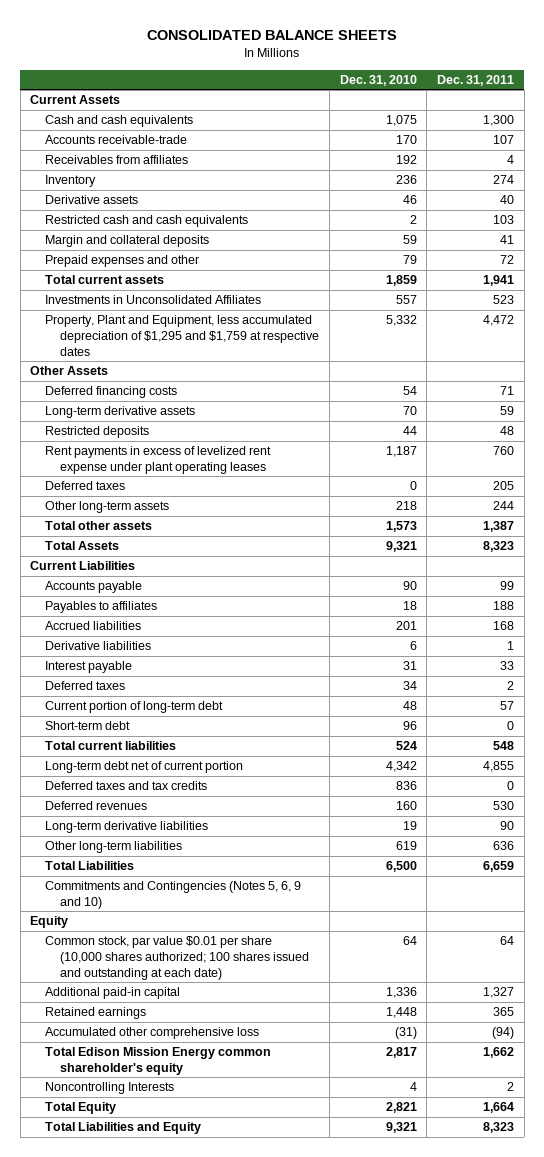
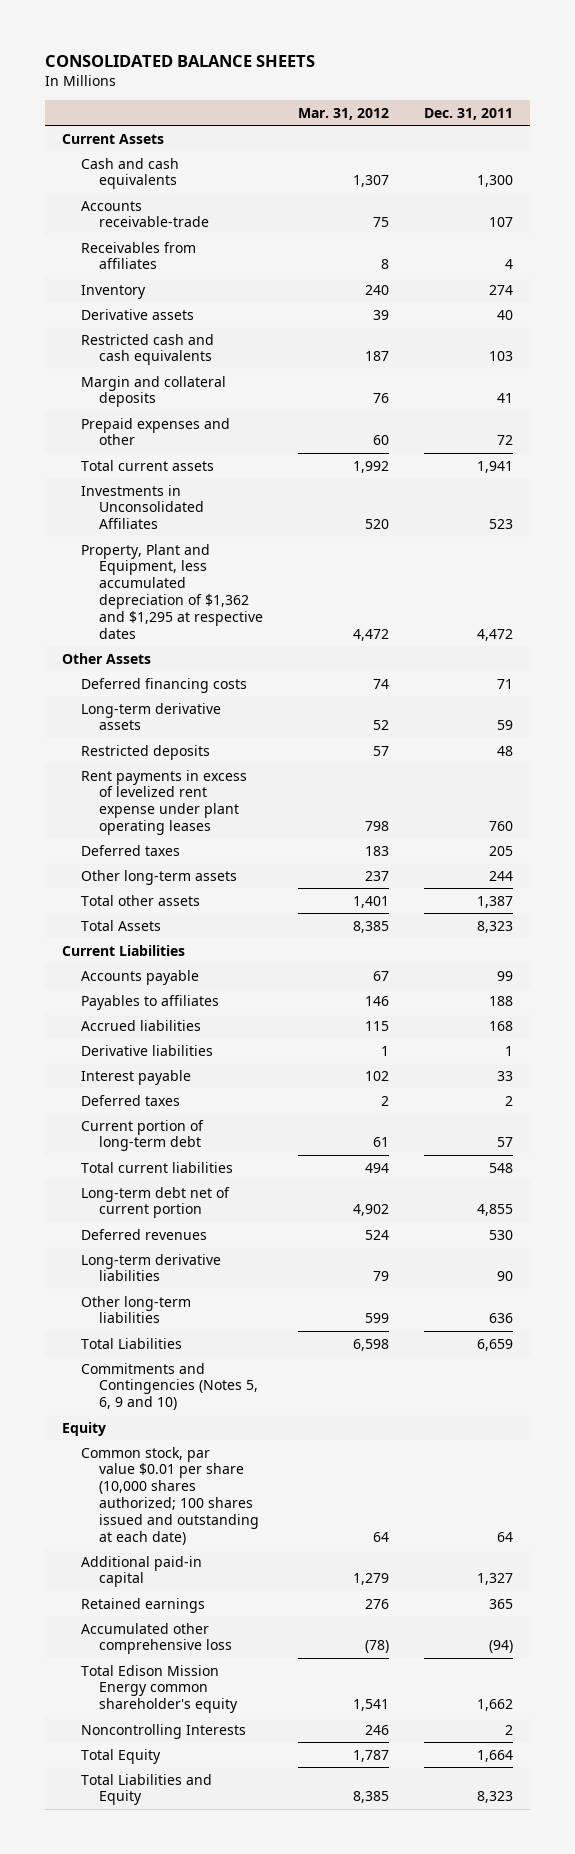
- | Dec. 31, 2010 | Dec. 31, 2011
+ | Mar. 31, 2012 | Dec. 31, 2011
- Property, Plant and Equipment, less accumulated depreciation of $1,295 and $1,759 at respective dates | 5,332 | 4,472
+ Property, Plant and Equipment, less accumulated depreciation of $1,362 and $1,295 at respective dates | 4,472 | 4,472
- Short-term debt | 96 | 0
- Deferred taxes and tax credits | 836 | 0

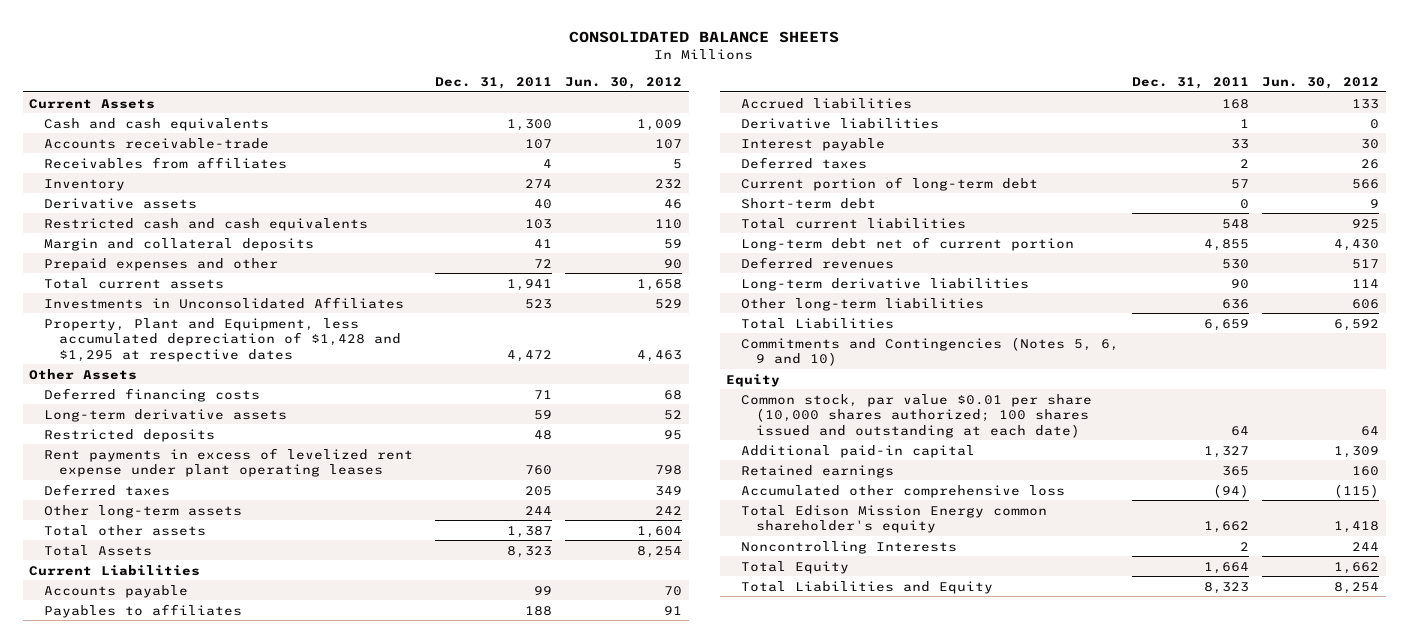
- | Mar. 31, 2012 | Dec. 31, 2011
+ | Dec. 31, 2011 | Jun. 30, 2012
- Property, Plant and Equipment, less accumulated depreciation of $1,362 and $1,295 at respective dates | 4,472 | 4,472
+ Property, Plant and Equipment, less accumulated depreciation of $1,428 and $1,295 at respective dates | 4,472 | 4,463
+ Short-term debt | 0 | 9

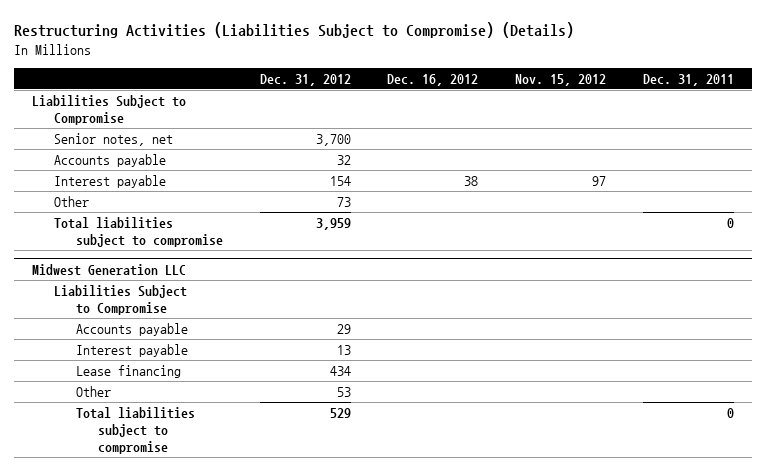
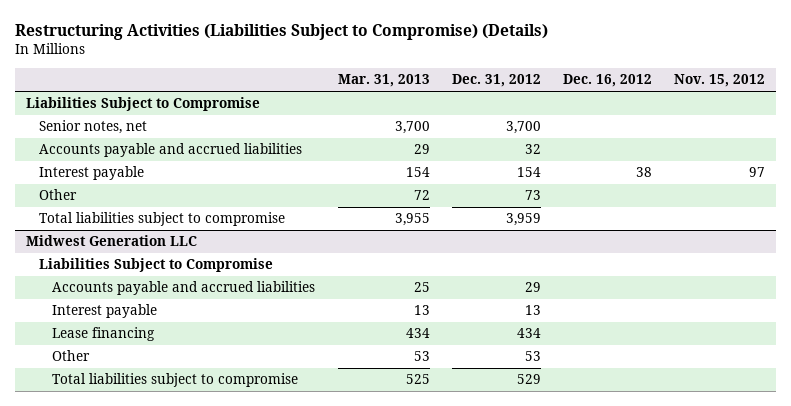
- | Dec. 31, 2012 | Dec. 16, 2012 | Nov. 15, 2012 | Dec. 31, 2011
+ | Mar. 31, 2013 | Dec. 31, 2012 | Dec. 16, 2012 | Nov. 15, 2012
- Accounts payable | 32 | | |
+ Accounts payable and accrued liabilities | 29 | 32 | |
@ Midwest Generation LLC
- Accounts payable | 29 | | |
+ Accounts payable and accrued liabilities | 25 | 29 | |

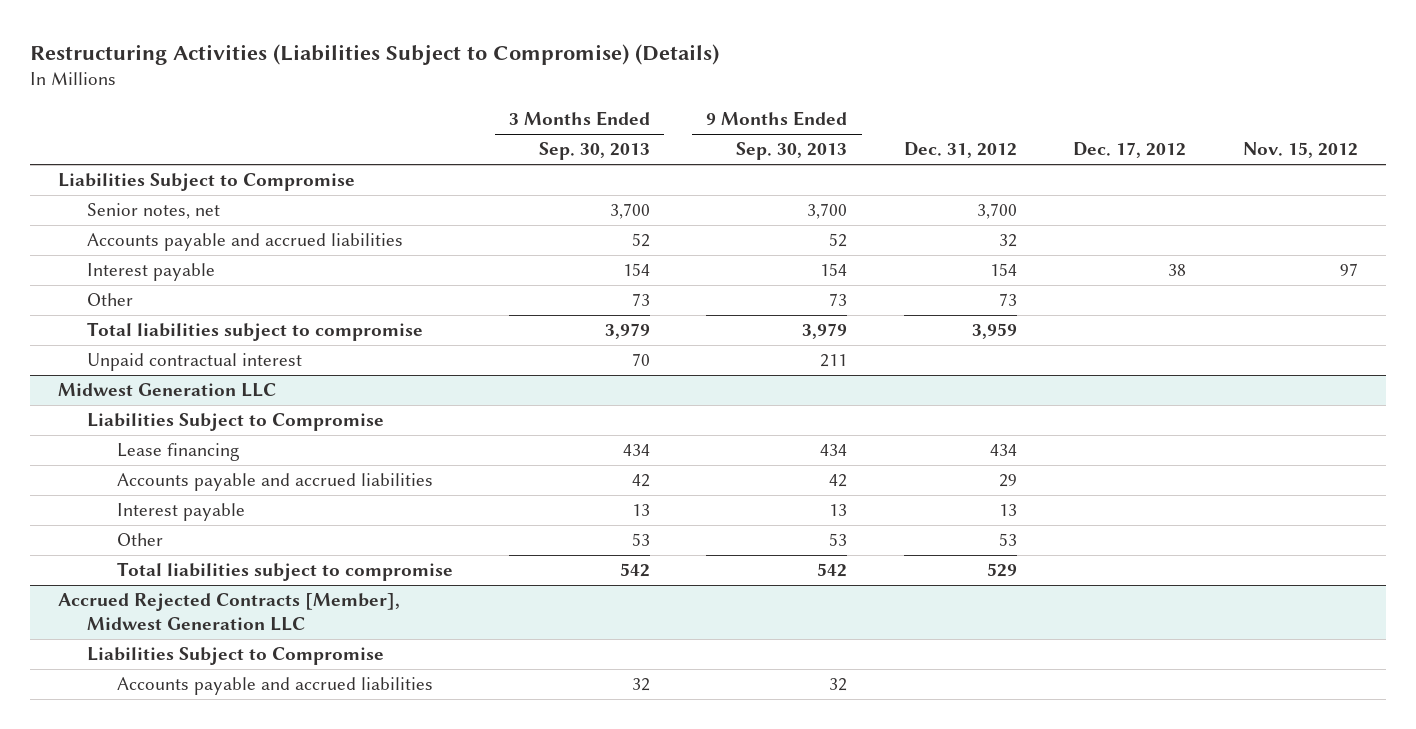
- | Mar. 31, 2013 | Dec. 31, 2012 | Dec. 16, 2012 | Nov. 15, 2012
+ | 3 Months Ended Sep. 30, 2013 | 9 Months Ended Sep. 30, 2013 | Dec. 31, 2012 | Dec. 17, 2012 | Nov. 15, 2012
+ Unpaid contractual interest | 70 | 211 | | |
@ Midwest Generation LLC
moved up: Lease financing | 434 | 434 | 434 | |
+ Accrued Rejected Contracts [Member], Midwest Generation LLC
+ Liabilities Subject to Compromise
+ Accounts payable and accrued liabilities | 32 | 32 | | |

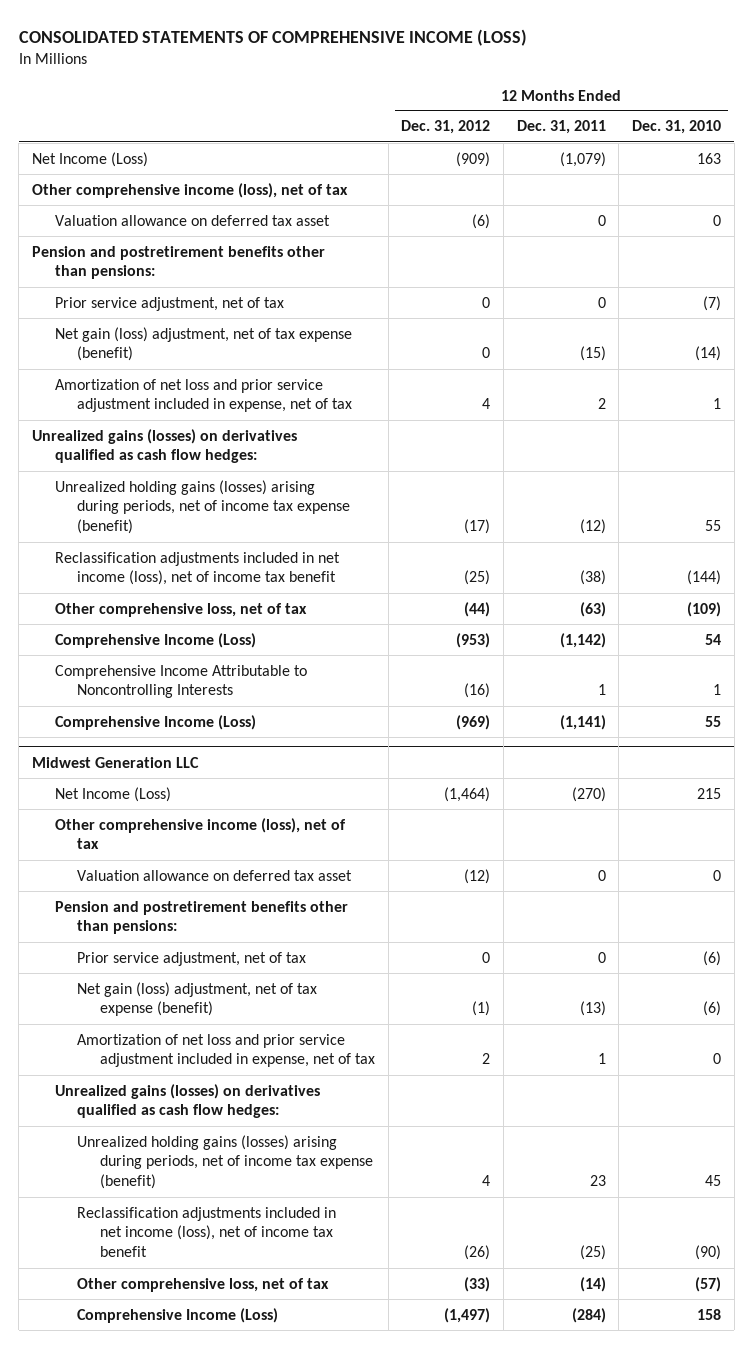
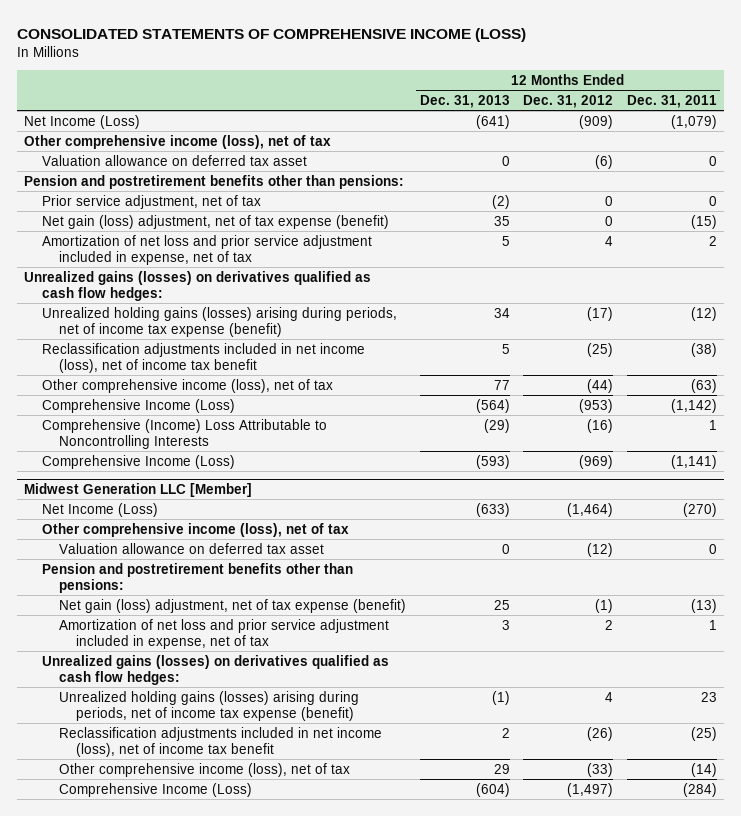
- | 12 Months Ended Dec. 31, 2012 | 12 Months Ended Dec. 31, 2011 | 12 Months Ended Dec. 31, 2010
+ | 12 Months Ended Dec. 31, 2013 | 12 Months Ended Dec. 31, 2012 | 12 Months Ended Dec. 31, 2011
- Other comprehensive loss, net of tax | (44) | (63) | (109)
+ Other comprehensive income (loss), net of tax | 77 | (44) | (63)
- Comprehensive Income Attributable to Noncontrolling Interests | (16) | 1 | 1
+ Comprehensive (Income) Loss Attributable to Noncontrolling Interests | (29) | (16) | 1
- Midwest Generation LLC
+ Midwest Generation LLC [Member]
- Prior service adjustment, net of tax | 0 | 0 | (6)
- Other comprehensive loss, net of tax | (33) | (14) | (57)
+ Other comprehensive income (loss), net of tax | 29 | (33) | (14)

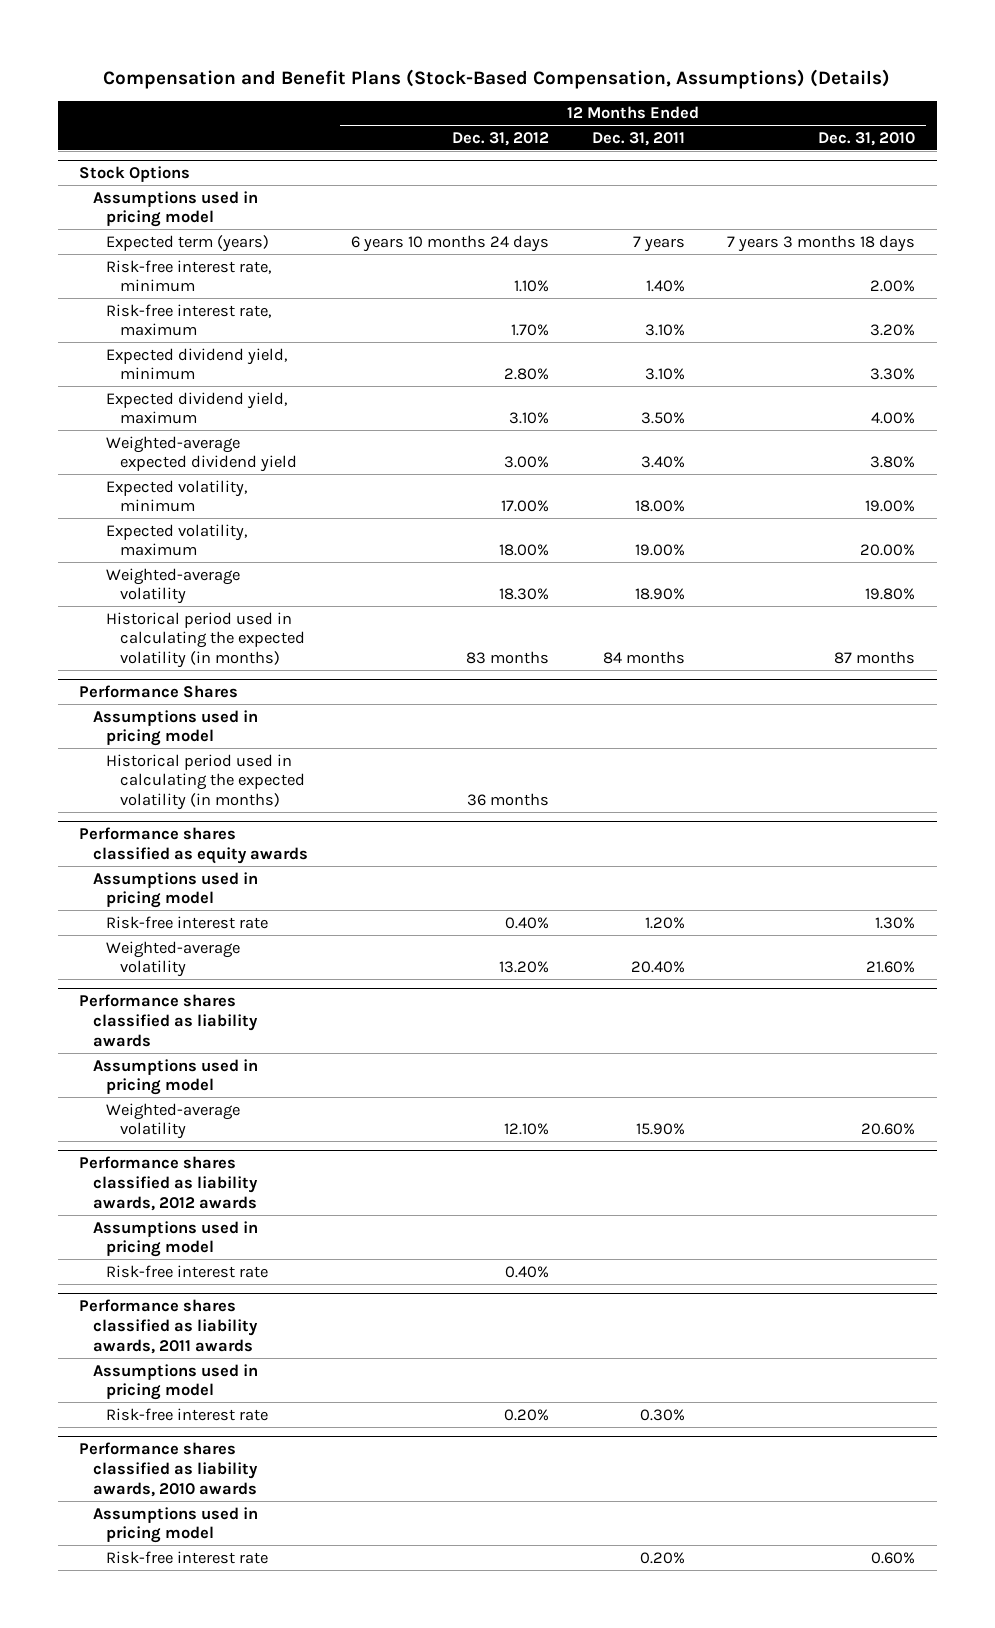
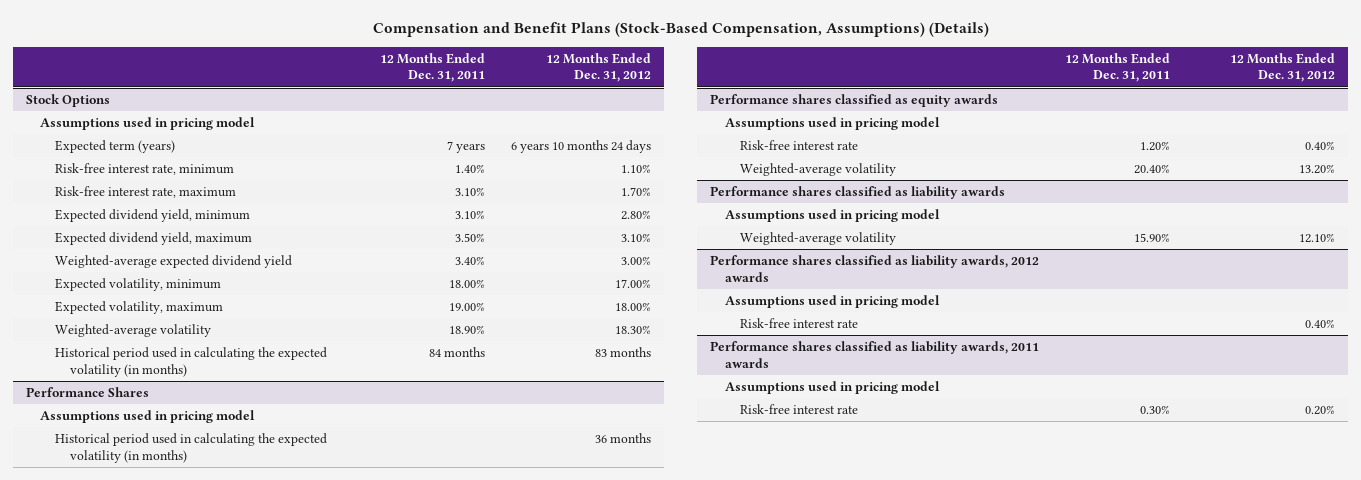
- | 12 Months Ended Dec. 31, 2012 | 12 Months Ended Dec. 31, 2011 | 12 Months Ended Dec. 31, 2010
+ | 12 Months Ended Dec. 31, 2011 | 12 Months Ended Dec. 31, 2012
- Performance shares classified as liability awards, 2010 awards
- Assumptions used in pricing model
- Risk-free interest rate | | 0.20% | 0.60%

